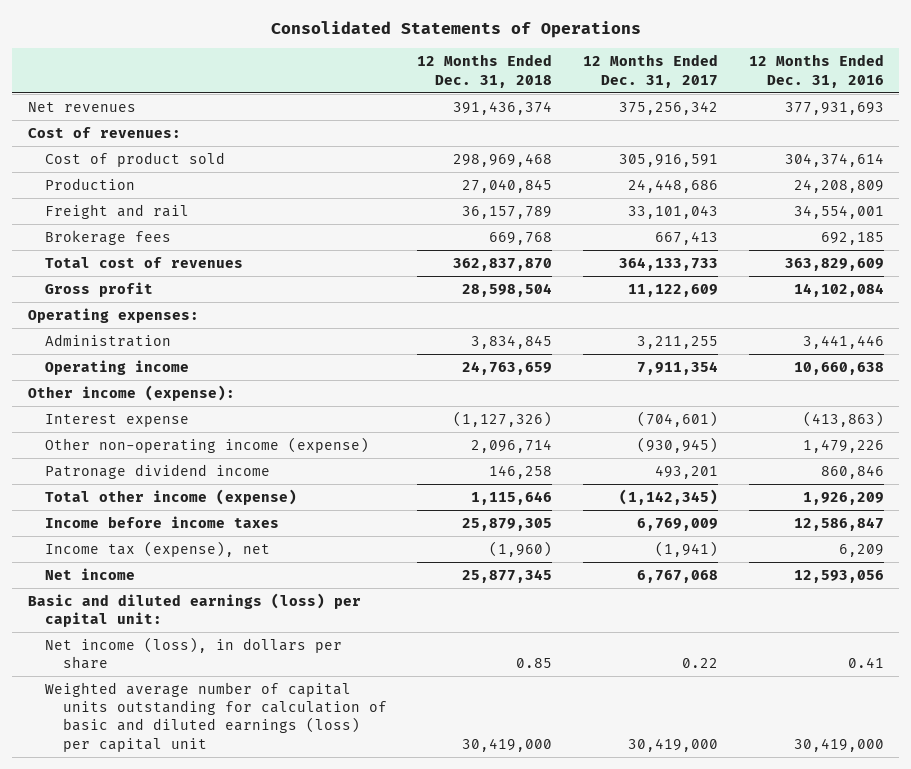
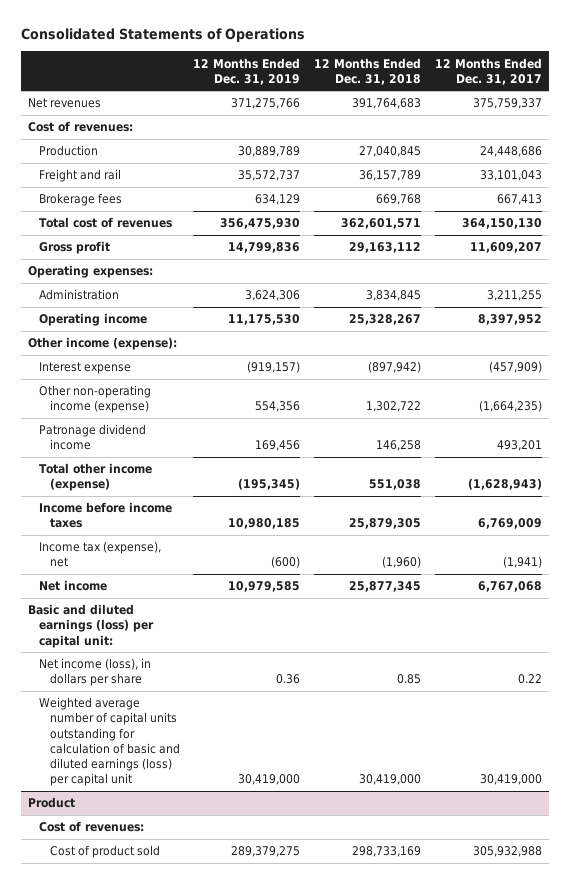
- | 12 Months Ended Dec. 31, 2018 | 12 Months Ended Dec. 31, 2017 | 12 Months Ended Dec. 31, 2016
+ | 12 Months Ended Dec. 31, 2019 | 12 Months Ended Dec. 31, 2018 | 12 Months Ended Dec. 31, 2017
- Net revenues | 391,436,374 | 375,256,342 | 377,931,693
+ Net revenues | 371,275,766 | 391,764,683 | 375,759,337
- Cost of product sold | 298,969,468 | 305,916,591 | 304,374,614
- Total cost of revenues | 362,837,870 | 364,133,733 | 363,829,609
- Gross profit | 28,598,504 | 11,122,609 | 14,102,084
+ Total cost of revenues | 356,475,930 | 362,601,571 | 364,150,130
+ Gross profit | 14,799,836 | 29,163,112 | 11,609,207
- Operating income | 24,763,659 | 7,911,354 | 10,660,638
+ Operating income | 11,175,530 | 25,328,267 | 8,397,952
- Interest expense | (1,127,326) | (704,601) | (413,863)
- Other non-operating income (expense) | 2,096,714 | (930,945) | 1,479,226
+ Interest expense | (919,157) | (897,942) | (457,909)
+ Other non-operating income (expense) | 554,356 | 1,302,722 | (1,664,235)
- Total other income (expense) | 1,115,646 | (1,142,345) | 1,926,209
+ Total other income (expense) | (195,345) | 551,038 | (1,628,943)
+ Product
+ Cost of revenues:
+ Cost of product sold | 289,379,275 | 298,733,169 | 305,932,988

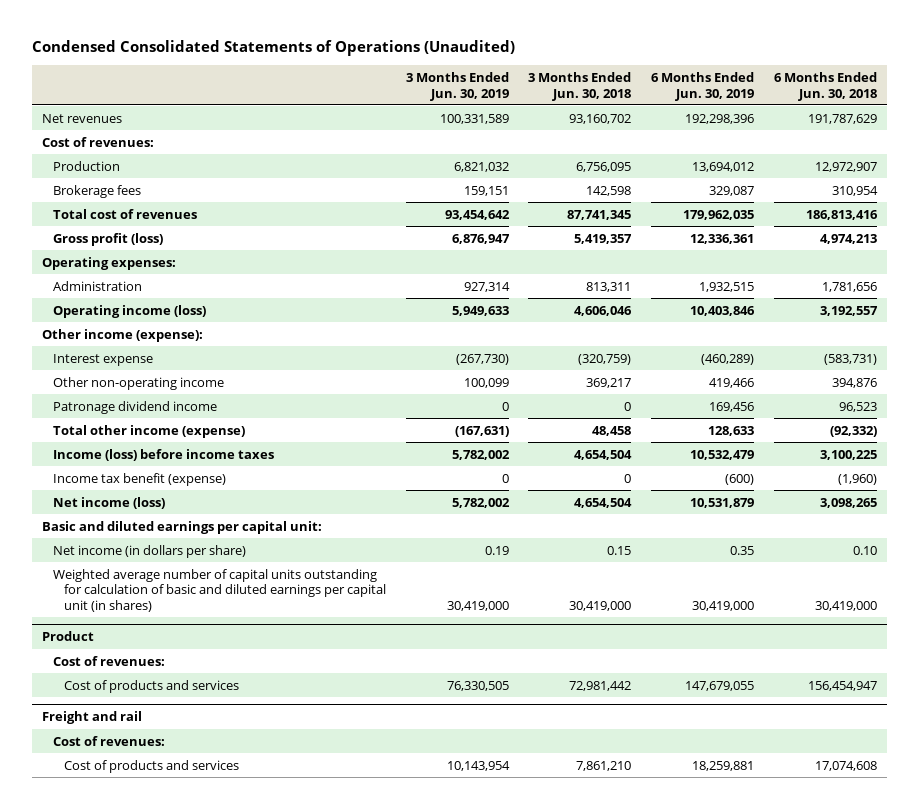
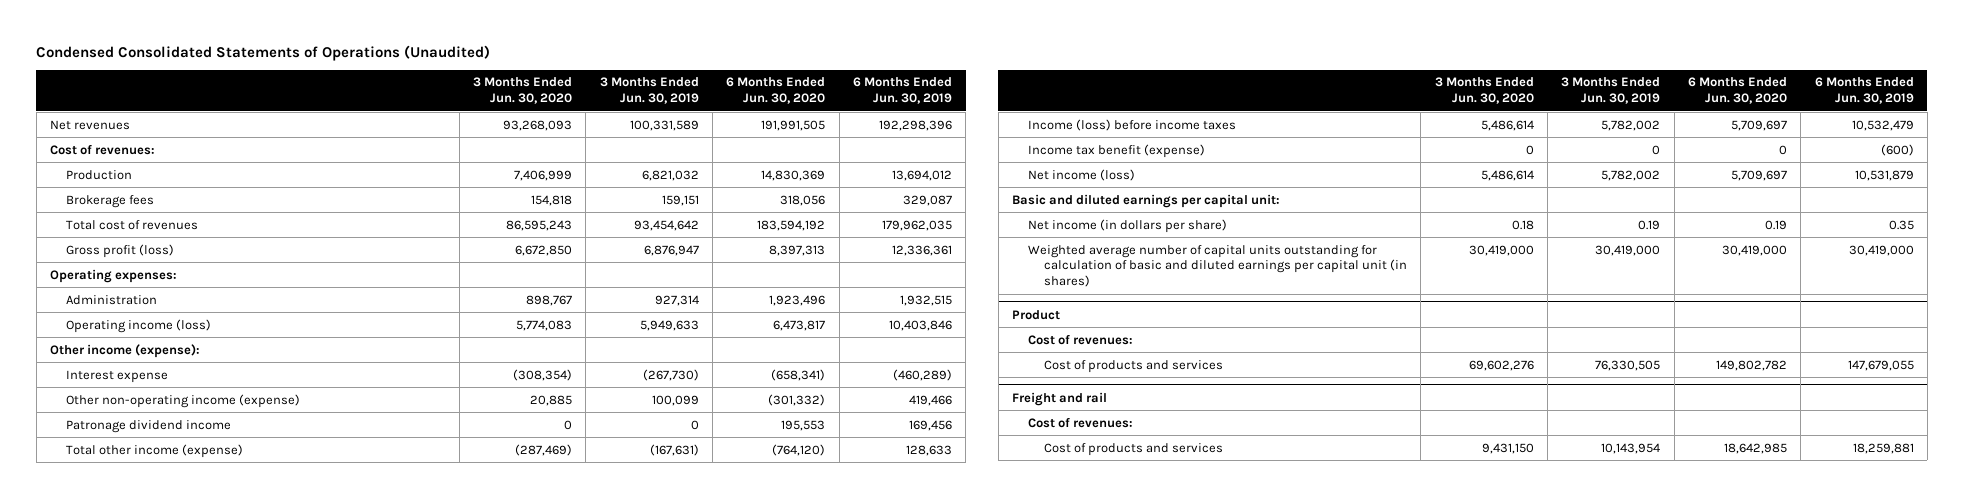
- | 3 Months Ended Jun. 30, 2019 | 3 Months Ended Jun. 30, 2018 | 6 Months Ended Jun. 30, 2019 | 6 Months Ended Jun. 30, 2018
+ | 3 Months Ended Jun. 30, 2020 | 3 Months Ended Jun. 30, 2019 | 6 Months Ended Jun. 30, 2020 | 6 Months Ended Jun. 30, 2019
- Other non-operating income | 100,099 | 369,217 | 419,466 | 394,876
+ Other non-operating income (expense) | 20,885 | 100,099 | (301,332) | 419,466

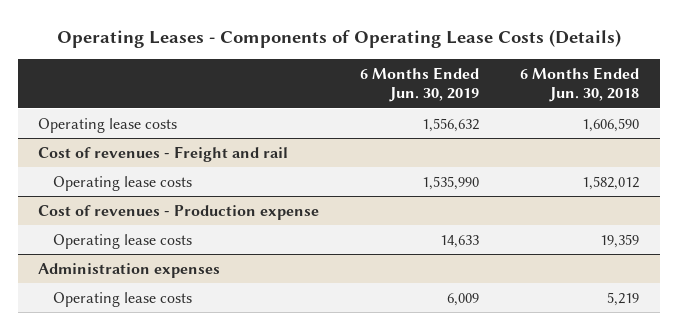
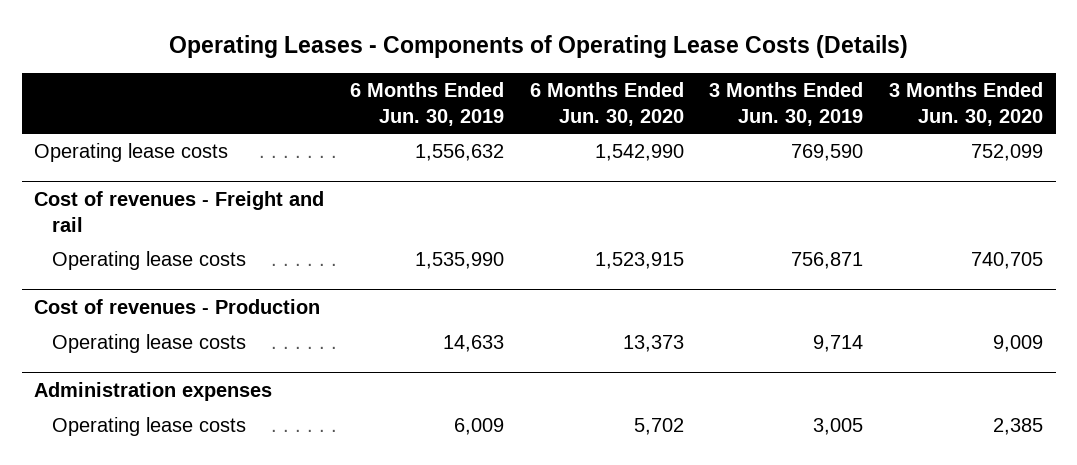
- | 6 Months Ended Jun. 30, 2019 | 6 Months Ended Jun. 30, 2018
+ | 6 Months Ended Jun. 30, 2019 | 6 Months Ended Jun. 30, 2020 | 3 Months Ended Jun. 30, 2019 | 3 Months Ended Jun. 30, 2020
- Cost of revenues - Production expense
+ Cost of revenues - Production

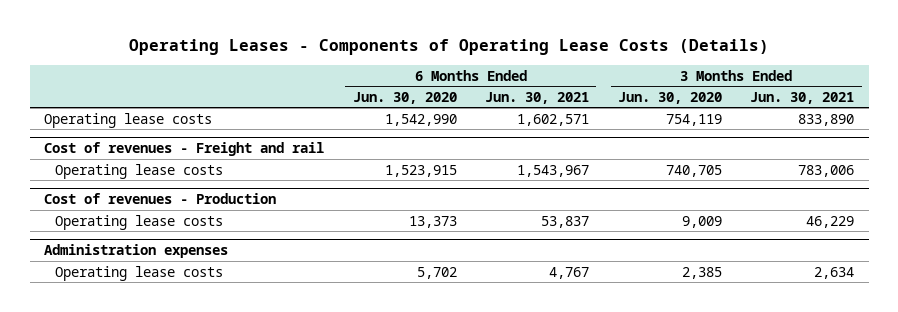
- | 6 Months Ended Jun. 30, 2019 | 6 Months Ended Jun. 30, 2020 | 3 Months Ended Jun. 30, 2019 | 3 Months Ended Jun. 30, 2020
+ | 6 Months Ended Jun. 30, 2020 | 6 Months Ended Jun. 30, 2021 | 3 Months Ended Jun. 30, 2020 | 3 Months Ended Jun. 30, 2021
- Operating lease costs | 1,556,632 | 1,542,990 | 769,590 | 752,099
+ Operating lease costs | 1,542,990 | 1,602,571 | 754,119 | 833,890

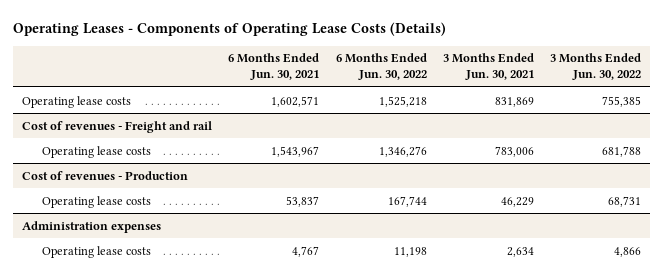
- | 6 Months Ended Jun. 30, 2020 | 6 Months Ended Jun. 30, 2021 | 3 Months Ended Jun. 30, 2020 | 3 Months Ended Jun. 30, 2021
+ | 6 Months Ended Jun. 30, 2021 | 6 Months Ended Jun. 30, 2022 | 3 Months Ended Jun. 30, 2021 | 3 Months Ended Jun. 30, 2022
- Operating lease costs | 1,542,990 | 1,602,571 | 754,119 | 833,890
+ Operating lease costs | 1,602,571 | 1,525,218 | 831,869 | 755,385

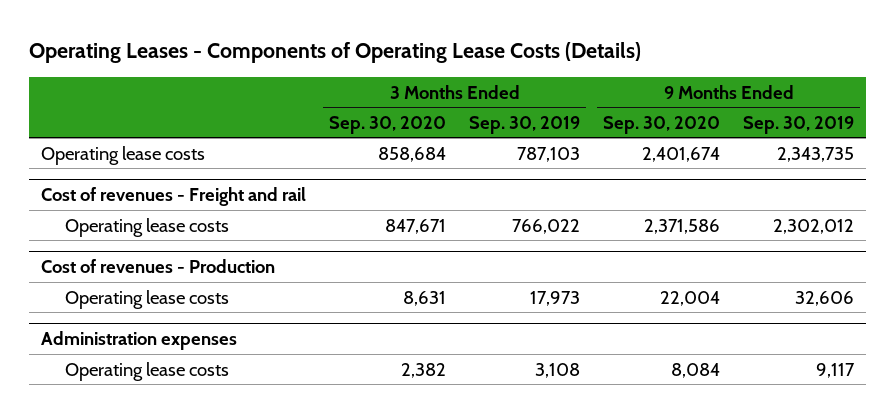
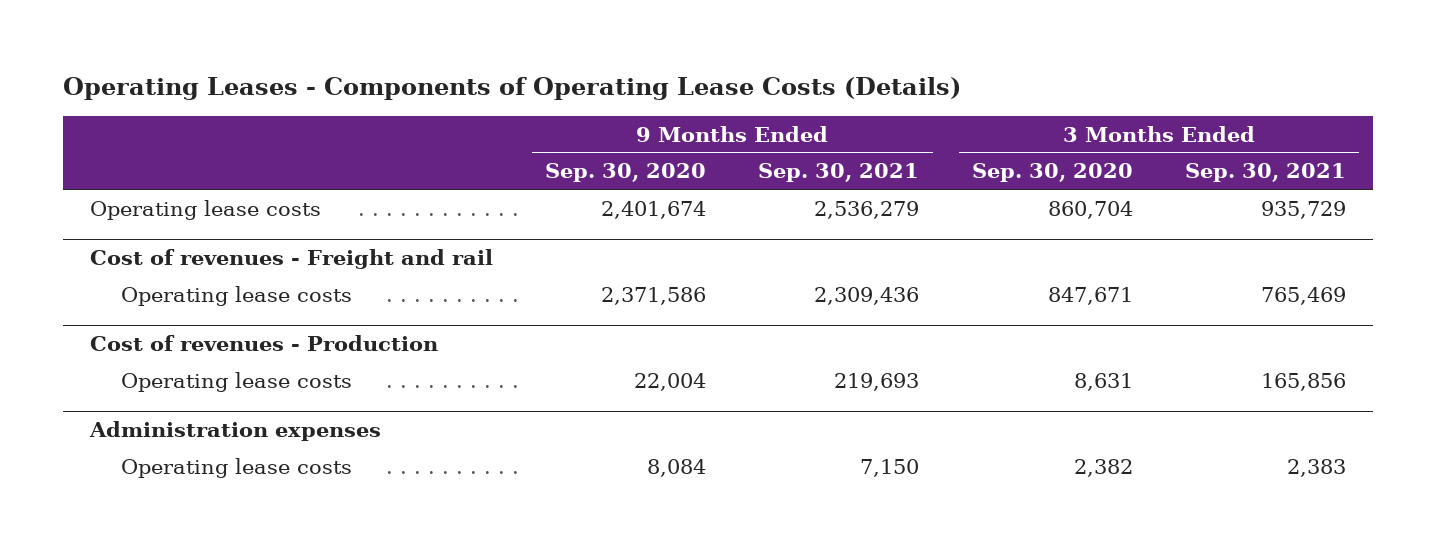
- | 3 Months Ended Sep. 30, 2020 | 3 Months Ended Sep. 30, 2019 | 9 Months Ended Sep. 30, 2020 | 9 Months Ended Sep. 30, 2019
+ | 9 Months Ended Sep. 30, 2020 | 9 Months Ended Sep. 30, 2021 | 3 Months Ended Sep. 30, 2020 | 3 Months Ended Sep. 30, 2021
- Operating lease costs | 858,684 | 787,103 | 2,401,674 | 2,343,735
+ Operating lease costs | 2,401,674 | 2,536,279 | 860,704 | 935,729

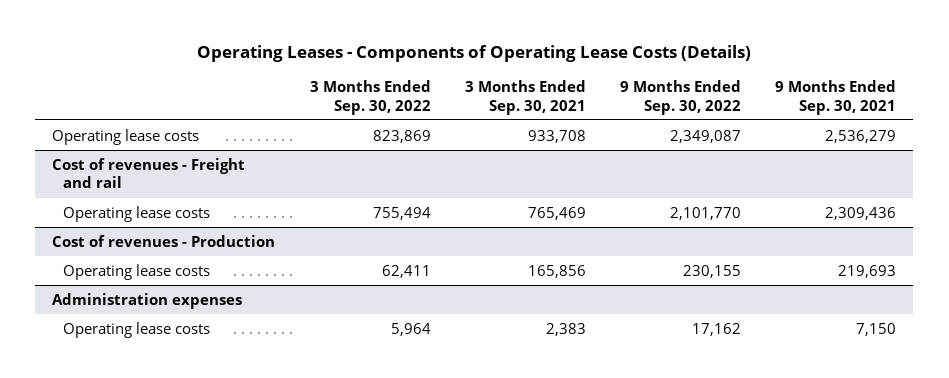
- | 9 Months Ended Sep. 30, 2020 | 9 Months Ended Sep. 30, 2021 | 3 Months Ended Sep. 30, 2020 | 3 Months Ended Sep. 30, 2021
+ | 3 Months Ended Sep. 30, 2022 | 3 Months Ended Sep. 30, 2021 | 9 Months Ended Sep. 30, 2022 | 9 Months Ended Sep. 30, 2021
- Operating lease costs | 2,401,674 | 2,536,279 | 860,704 | 935,729
+ Operating lease costs | 823,869 | 933,708 | 2,349,087 | 2,536,279

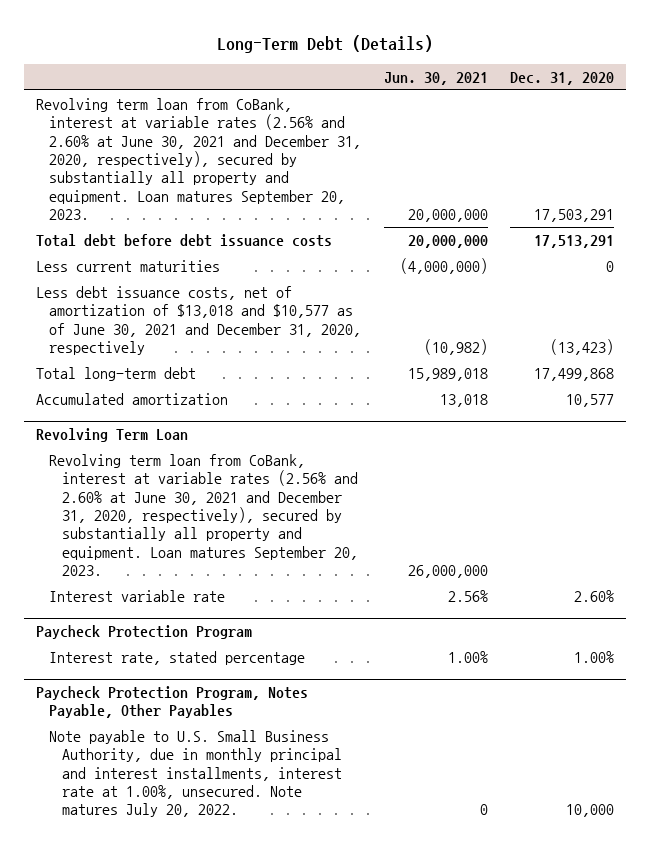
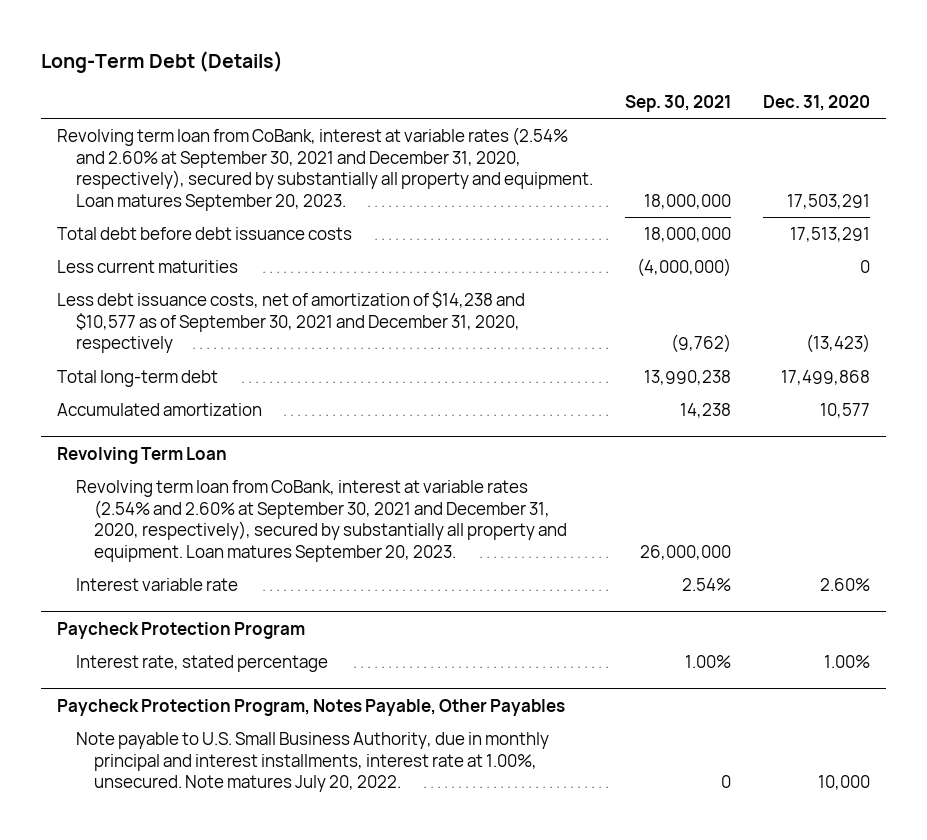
- | Jun. 30, 2021 | Dec. 31, 2020
+ | Sep. 30, 2021 | Dec. 31, 2020
- Revolving term loan from CoBank, interest at variable rates (2.56% and 2.60% at June 30, 2021 and December 31, 2020, respectively), secured by substantially all property and equipment. Loan matures September 20, 2023. | 20,000,000 | 17,503,291
+ Revolving term loan from CoBank, interest at variable rates (2.54% and 2.60% at September 30, 2021 and December 31, 2020, respectively), secured by substantially all property and equipment. Loan matures September 20, 2023. | 18,000,000 | 17,503,291
- Less debt issuance costs, net of amortization of $13,018 and $10,577 as of June 30, 2021 and December 31, 2020, respectively | (10,982) | (13,423)
+ Less debt issuance costs, net of amortization of $14,238 and $10,577 as of September 30, 2021 and December 31, 2020, respectively | (9,762) | (13,423)
@ Revolving Term Loan
- Revolving term loan from CoBank, interest at variable rates (2.56% and 2.60% at June 30, 2021 and December 31, 2020, respectively), secured by substantially all property and equipment. Loan matures September 20, 2023. | 26,000,000 |
+ Revolving term loan from CoBank, interest at variable rates (2.54% and 2.60% at September 30, 2021 and December 31, 2020, respectively), secured by substantially all property and equipment. Loan matures September 20, 2023. | 26,000,000 |

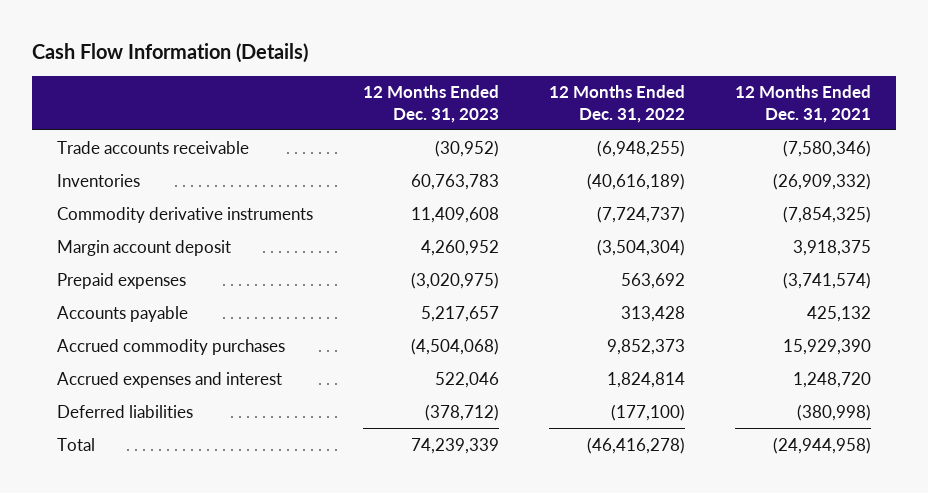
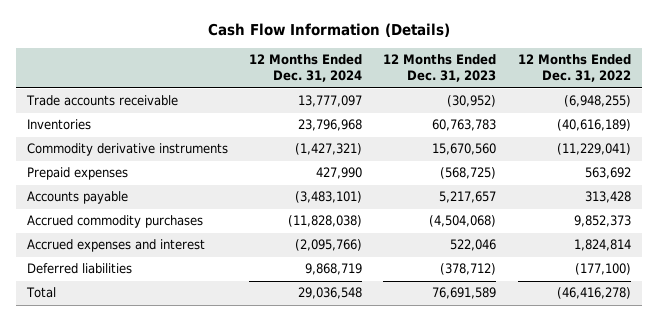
- | 12 Months Ended Dec. 31, 2023 | 12 Months Ended Dec. 31, 2022 | 12 Months Ended Dec. 31, 2021
+ | 12 Months Ended Dec. 31, 2024 | 12 Months Ended Dec. 31, 2023 | 12 Months Ended Dec. 31, 2022
- Commodity derivative instruments | 11,409,608 | (7,724,737) | (7,854,325)
- Margin account deposit | 4,260,952 | (3,504,304) | 3,918,375
- Prepaid expenses | (3,020,975) | 563,692 | (3,741,574)
+ Commodity derivative instruments | (1,427,321) | 15,670,560 | (11,229,041)
+ Prepaid expenses | 427,990 | (568,725) | 563,692
- Total | 74,239,339 | (46,416,278) | (24,944,958)
+ Total | 29,036,548 | 76,691,589 | (46,416,278)

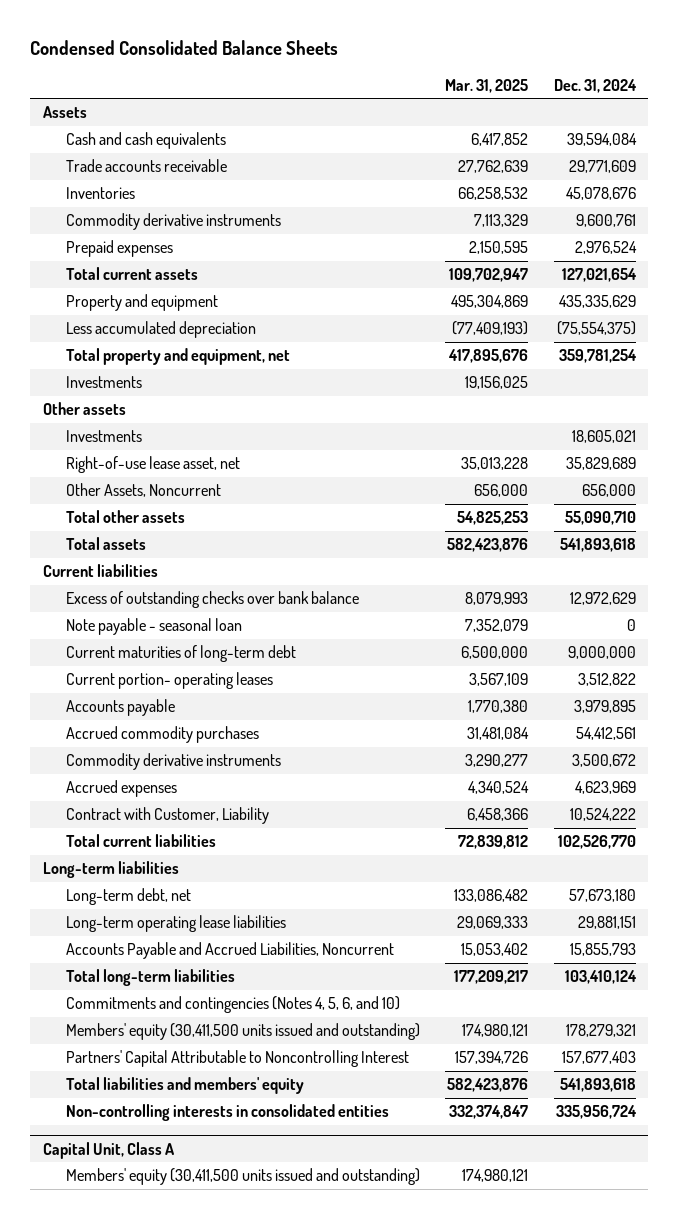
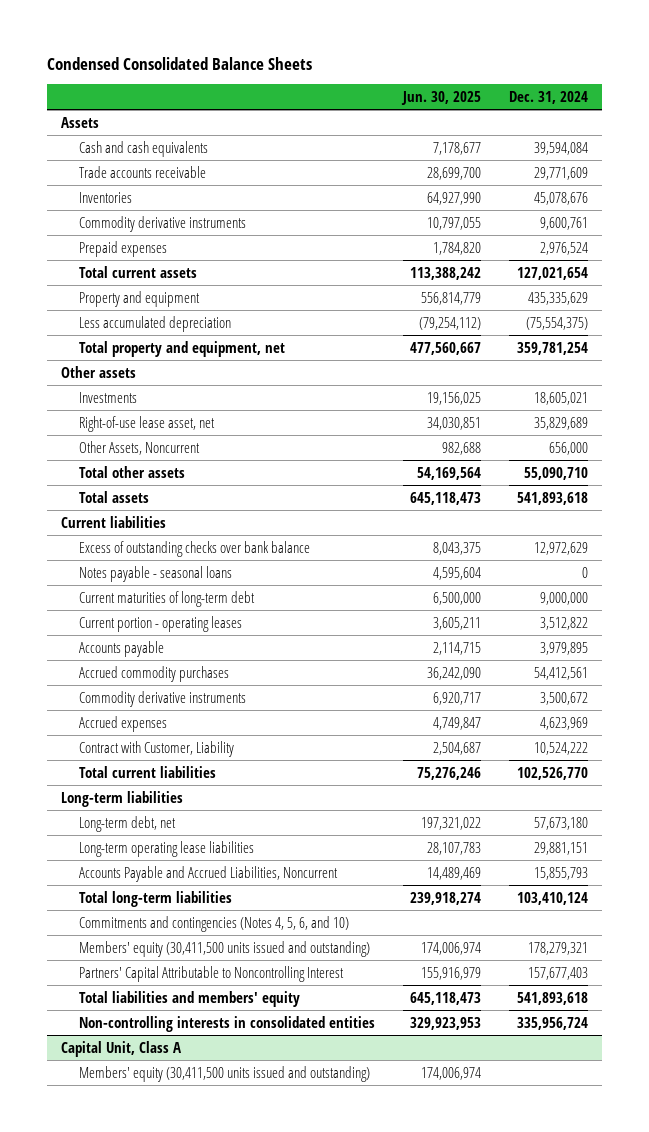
- | Mar. 31, 2025 | Dec. 31, 2024
+ | Jun. 30, 2025 | Dec. 31, 2024
- Investments | 19,156,025 |
- Note payable - seasonal loan | 7,352,079 | 0
+ Notes payable - seasonal loans | 4,595,604 | 0
- Current portion- operating leases | 3,567,109 | 3,512,822
+ Current portion - operating leases | 3,605,211 | 3,512,822

